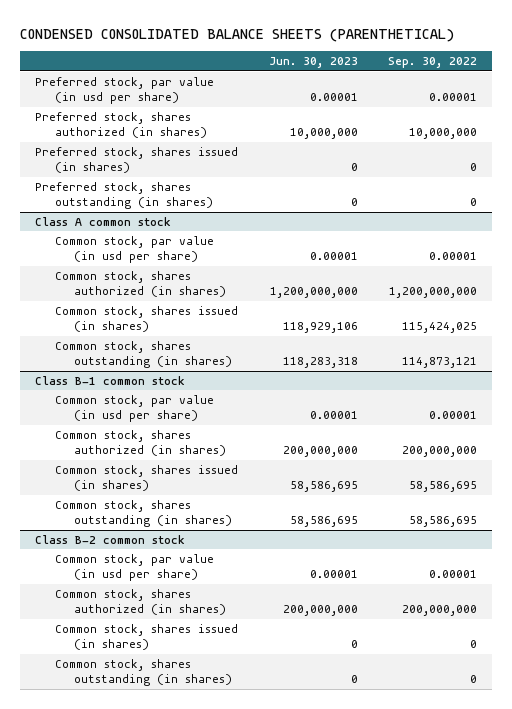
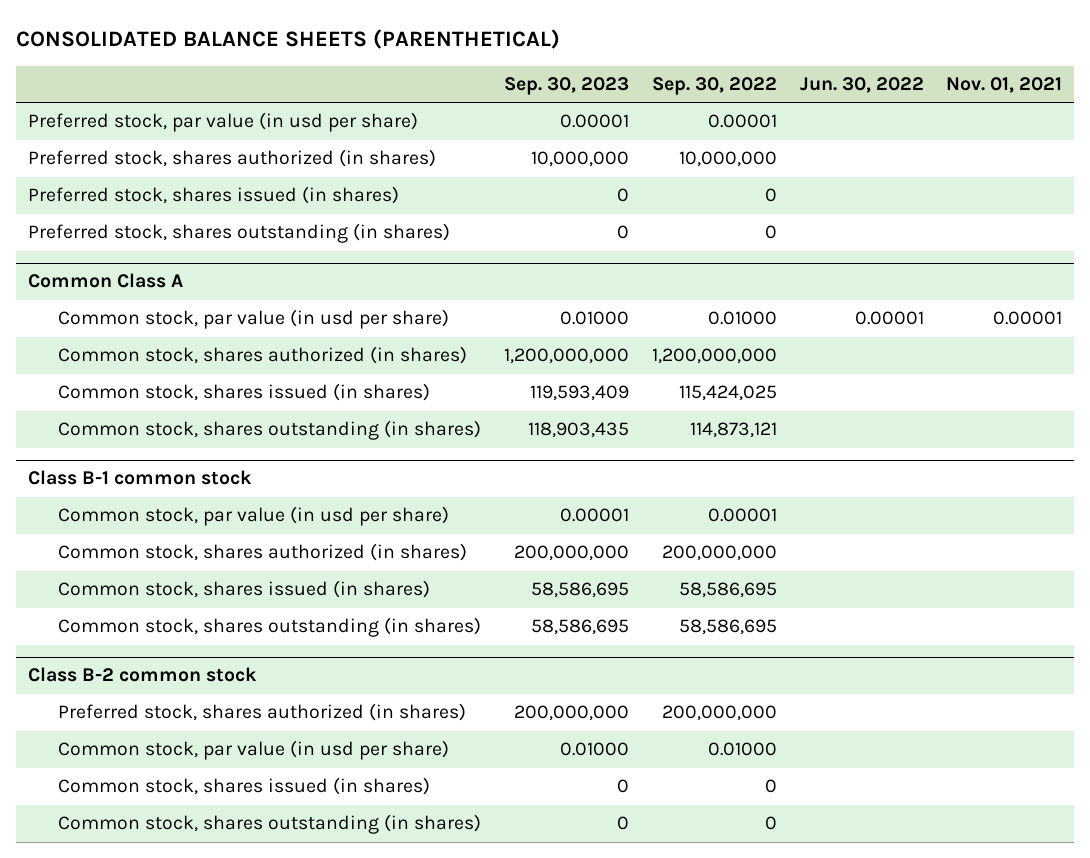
- CONDENSED CONSOLIDATED BALANCE SHEETS (PARENTHETICAL)
+ CONSOLIDATED BALANCE SHEETS (PARENTHETICAL)
- | Jun. 30, 2023 | Sep. 30, 2022
+ | Sep. 30, 2023 | Sep. 30, 2022 | Jun. 30, 2022 | Nov. 01, 2021
- Class A common stock
- Common stock, par value (in usd per share) | 0.00001 | 0.00001
+ Common Class A
+ Common stock, par value (in usd per share) | 0.01000 | 0.01000 | 0.00001 | 0.00001
@ Class B-2 common stock
- Common stock, par value (in usd per share) | 0.00001 | 0.00001
- Common stock, shares authorized (in shares) | 200,000,000 | 200,000,000
+ Preferred stock, shares authorized (in shares) | 200,000,000 | 200,000,000 | |
+ Common stock, par value (in usd per share) | 0.01000 | 0.01000 | |

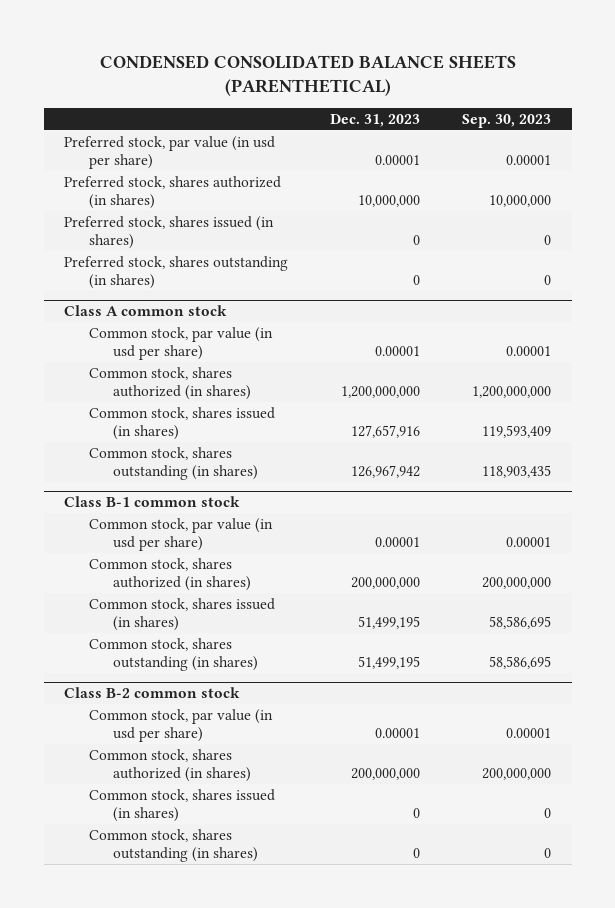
- CONSOLIDATED BALANCE SHEETS (PARENTHETICAL)
+ CONDENSED CONSOLIDATED BALANCE SHEETS (PARENTHETICAL)
- | Sep. 30, 2023 | Sep. 30, 2022 | Jun. 30, 2022 | Nov. 01, 2021
+ | Dec. 31, 2023 | Sep. 30, 2023
- Common Class A
- Common stock, par value (in usd per share) | 0.01000 | 0.01000 | 0.00001 | 0.00001
+ Class A common stock
+ Common stock, par value (in usd per share) | 0.00001 | 0.00001
@ Class B-2 common stock
- Preferred stock, shares authorized (in shares) | 200,000,000 | 200,000,000 | |
- Common stock, par value (in usd per share) | 0.01000 | 0.01000 | |
+ Common stock, par value (in usd per share) | 0.00001 | 0.00001
+ Common stock, shares authorized (in shares) | 200,000,000 | 200,000,000

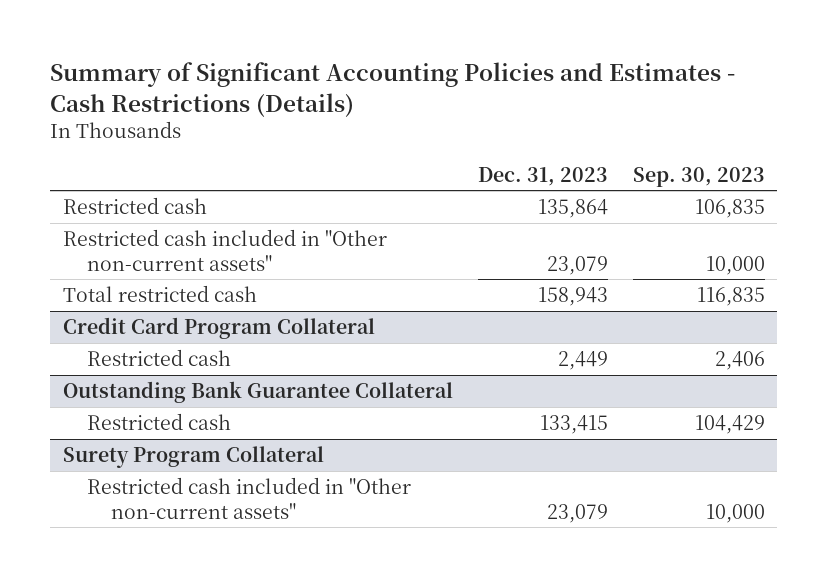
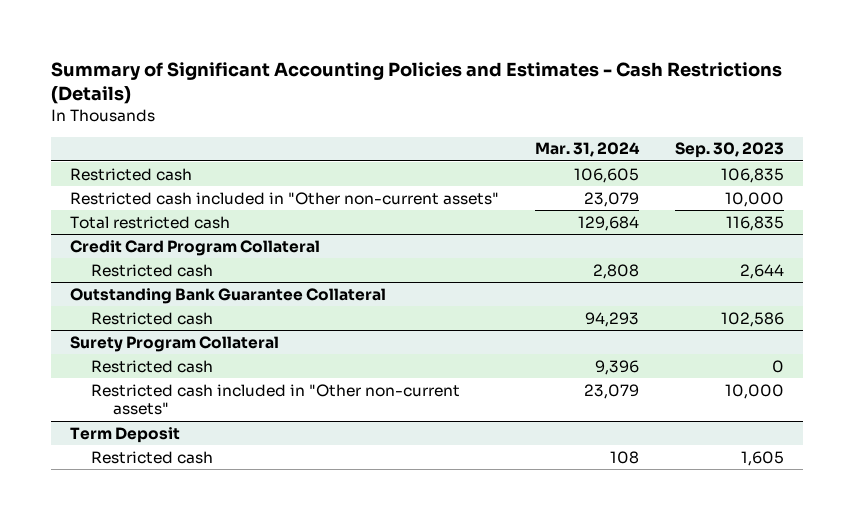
- | Dec. 31, 2023 | Sep. 30, 2023
+ | Mar. 31, 2024 | Sep. 30, 2023
@ Credit Card Program Collateral
- Restricted cash | 2,449 | 2,406
+ Restricted cash | 2,808 | 2,644
@ Outstanding Bank Guarantee Collateral
- Restricted cash | 133,415 | 104,429
+ Restricted cash | 94,293 | 102,586
@ Surety Program Collateral
+ Restricted cash | 9,396 | 0
+ Term Deposit
+ Restricted cash | 108 | 1,605

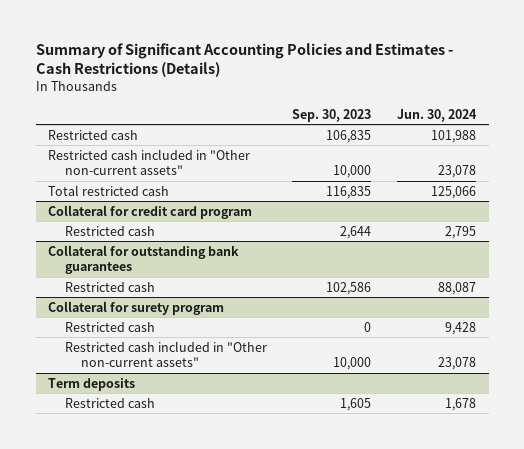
- | Mar. 31, 2024 | Sep. 30, 2023
+ | Sep. 30, 2023 | Jun. 30, 2024
- Credit Card Program Collateral
+ Collateral for credit card program
- Outstanding Bank Guarantee Collateral
+ Collateral for outstanding bank guarantees
- Surety Program Collateral
+ Collateral for surety program
- Term Deposit
+ Term deposits

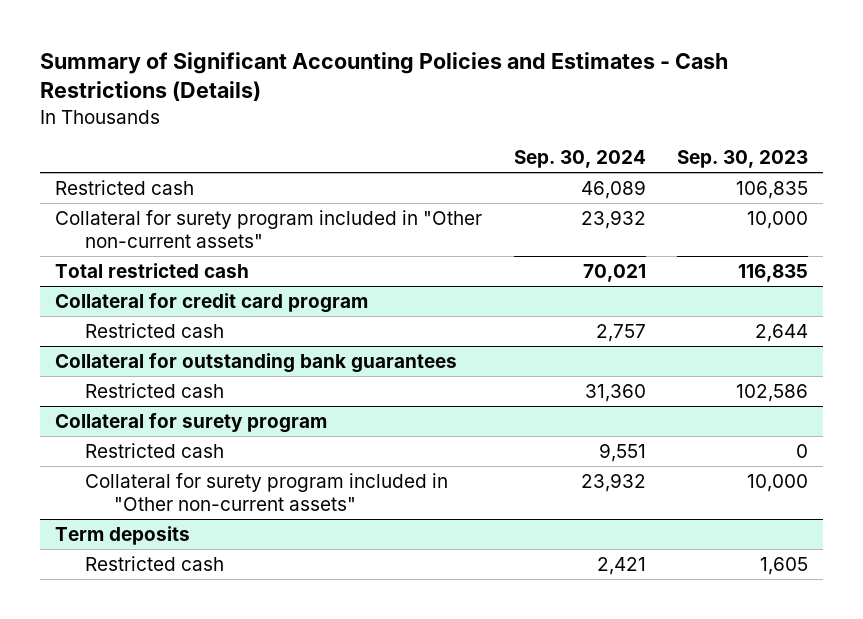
- | Sep. 30, 2023 | Jun. 30, 2024
+ | Sep. 30, 2024 | Sep. 30, 2023
- Restricted cash included in "Other non-current assets" | 10,000 | 23,078
+ Collateral for surety program included in "Other non-current assets" | 23,932 | 10,000
@ Collateral for surety program
- Restricted cash included in "Other non-current assets" | 10,000 | 23,078
+ Collateral for surety program included in "Other non-current assets" | 23,932 | 10,000

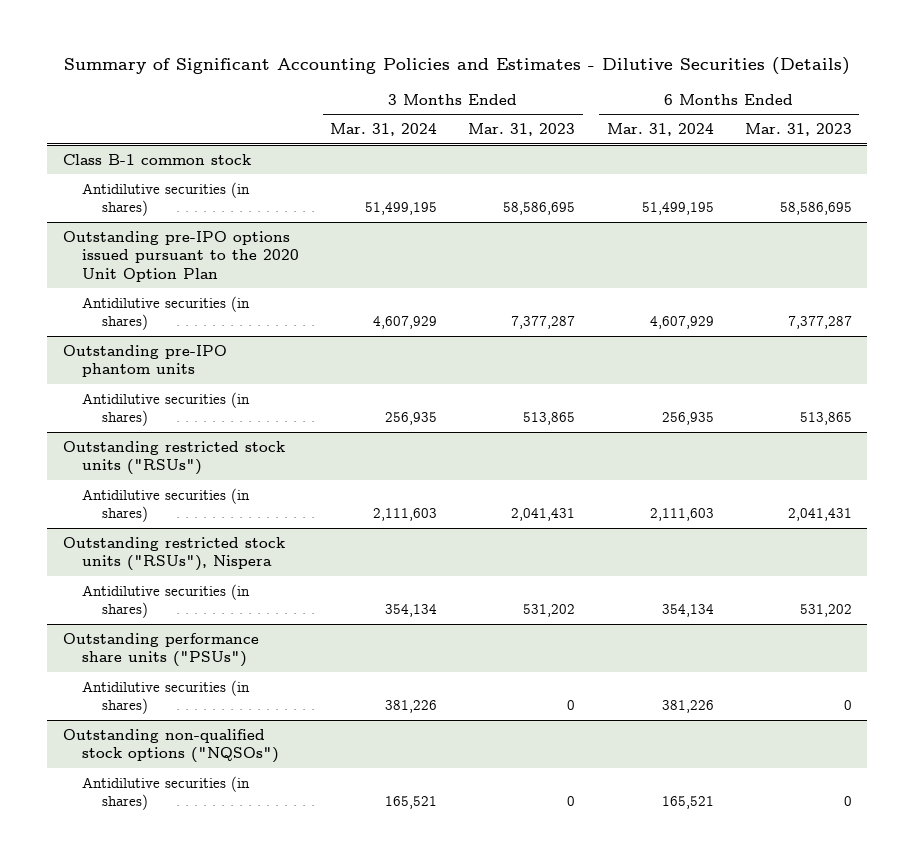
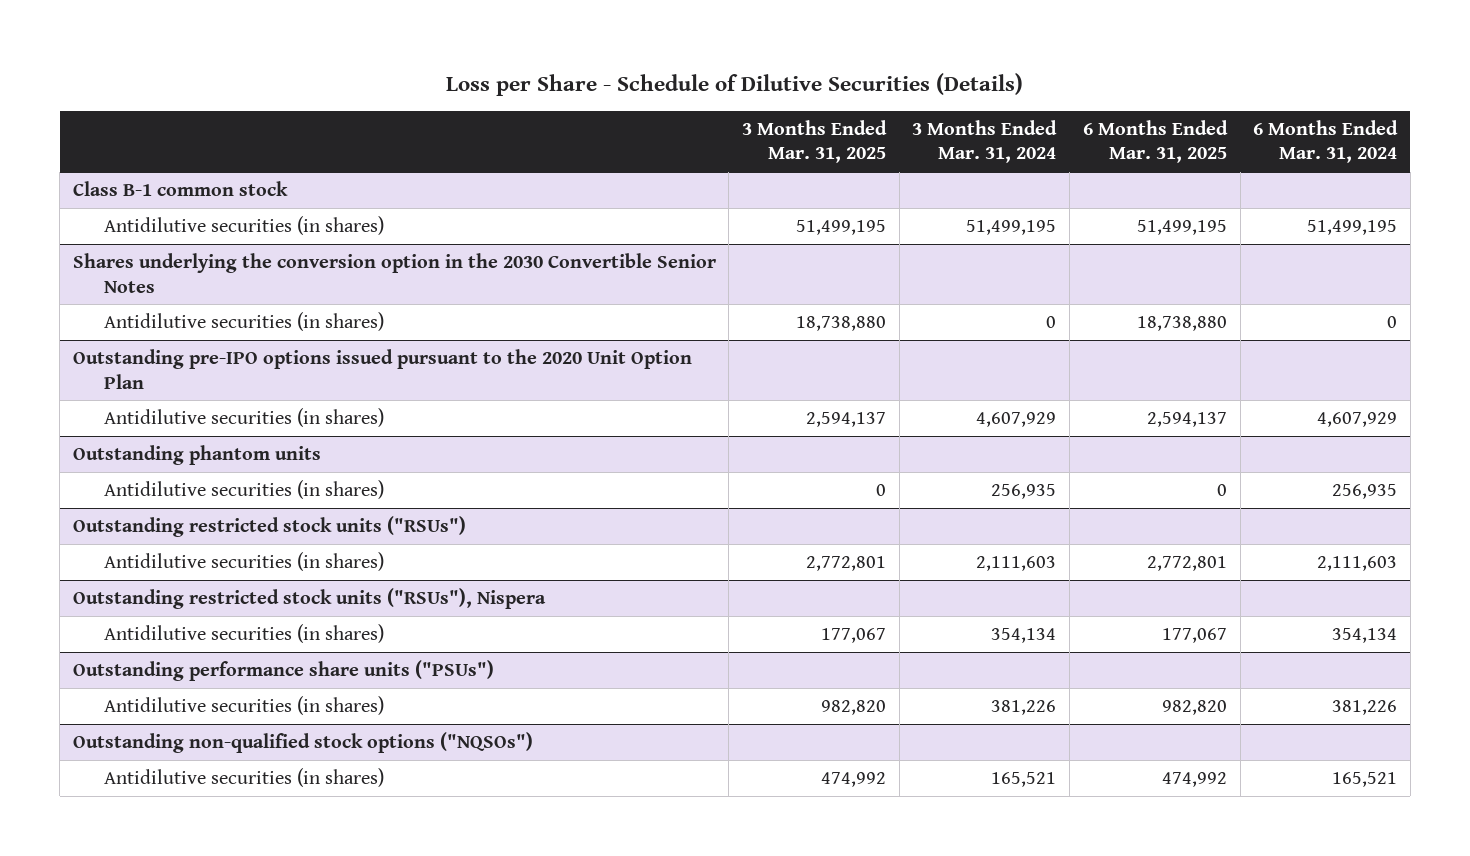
- Summary of Significant Accounting Policies and Estimates - Dilutive Securities (Details)
+ Loss per Share - Schedule of Dilutive Securities (Details)
- | 3 Months Ended Mar. 31, 2024 | 3 Months Ended Mar. 31, 2023 | 6 Months Ended Mar. 31, 2024 | 6 Months Ended Mar. 31, 2023
+ | 3 Months Ended Mar. 31, 2025 | 3 Months Ended Mar. 31, 2024 | 6 Months Ended Mar. 31, 2025 | 6 Months Ended Mar. 31, 2024
+ Shares underlying the conversion option in the 2030 Convertible Senior Notes
+ Antidilutive securities (in shares) | 18,738,880 | 0 | 18,738,880 | 0
- Outstanding pre-IPO phantom units
+ Outstanding phantom units

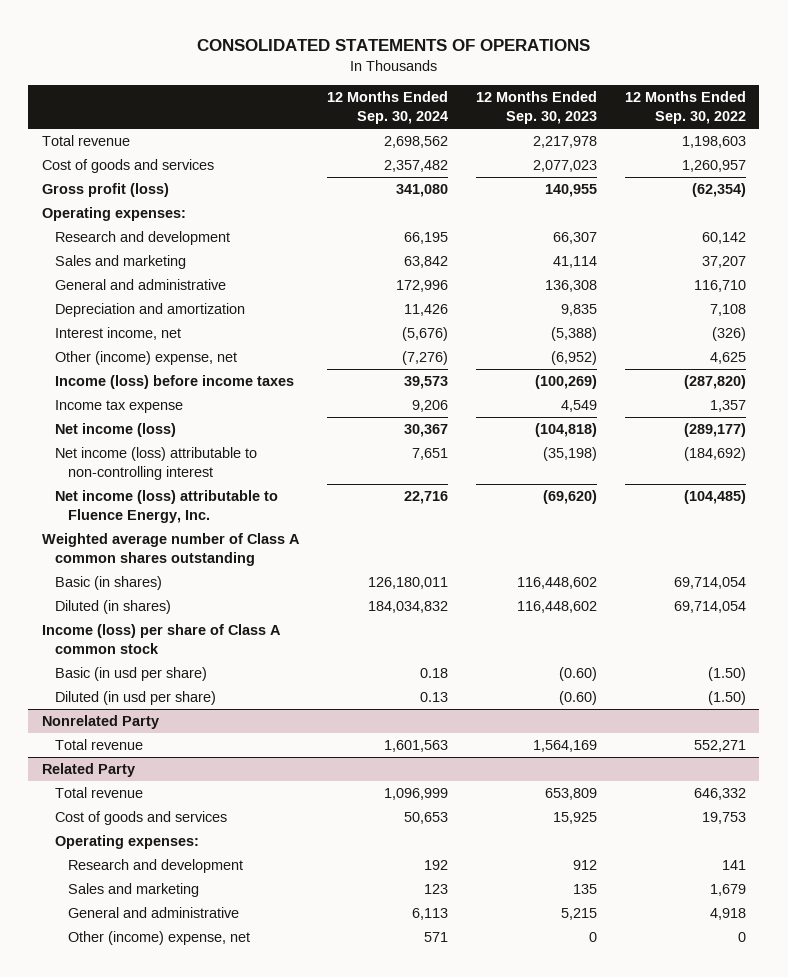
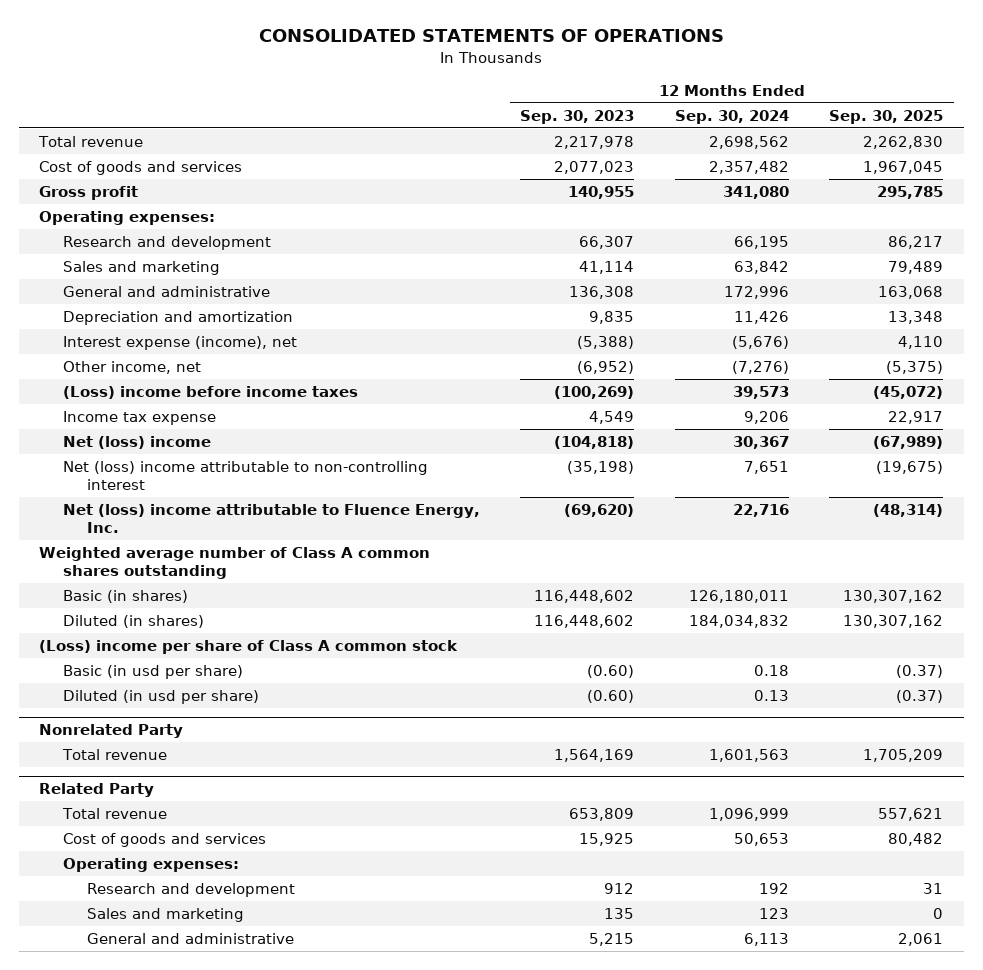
- | 12 Months Ended Sep. 30, 2024 | 12 Months Ended Sep. 30, 2023 | 12 Months Ended Sep. 30, 2022
+ | 12 Months Ended Sep. 30, 2023 | 12 Months Ended Sep. 30, 2024 | 12 Months Ended Sep. 30, 2025
- Gross profit (loss) | 341,080 | 140,955 | (62,354)
+ Gross profit | 140,955 | 341,080 | 295,785
- Interest income, net | (5,676) | (5,388) | (326)
- Other (income) expense, net | (7,276) | (6,952) | 4,625
- Income (loss) before income taxes | 39,573 | (100,269) | (287,820)
+ Interest expense (income), net | (5,388) | (5,676) | 4,110
+ Other income, net | (6,952) | (7,276) | (5,375)
+ (Loss) income before income taxes | (100,269) | 39,573 | (45,072)
- Net income (loss) | 30,367 | (104,818) | (289,177)
- Net income (loss) attributable to non-controlling interest | 7,651 | (35,198) | (184,692)
- Net income (loss) attributable to Fluence Energy, Inc. | 22,716 | (69,620) | (104,485)
+ Net (loss) income | (104,818) | 30,367 | (67,989)
+ Net (loss) income attributable to non-controlling interest | (35,198) | 7,651 | (19,675)
+ Net (loss) income attributable to Fluence Energy, Inc. | (69,620) | 22,716 | (48,314)
- Income (loss) per share of Class A common stock
+ (Loss) income per share of Class A common stock
@ Related Party
- Other (income) expense, net | 571 | 0 | 0

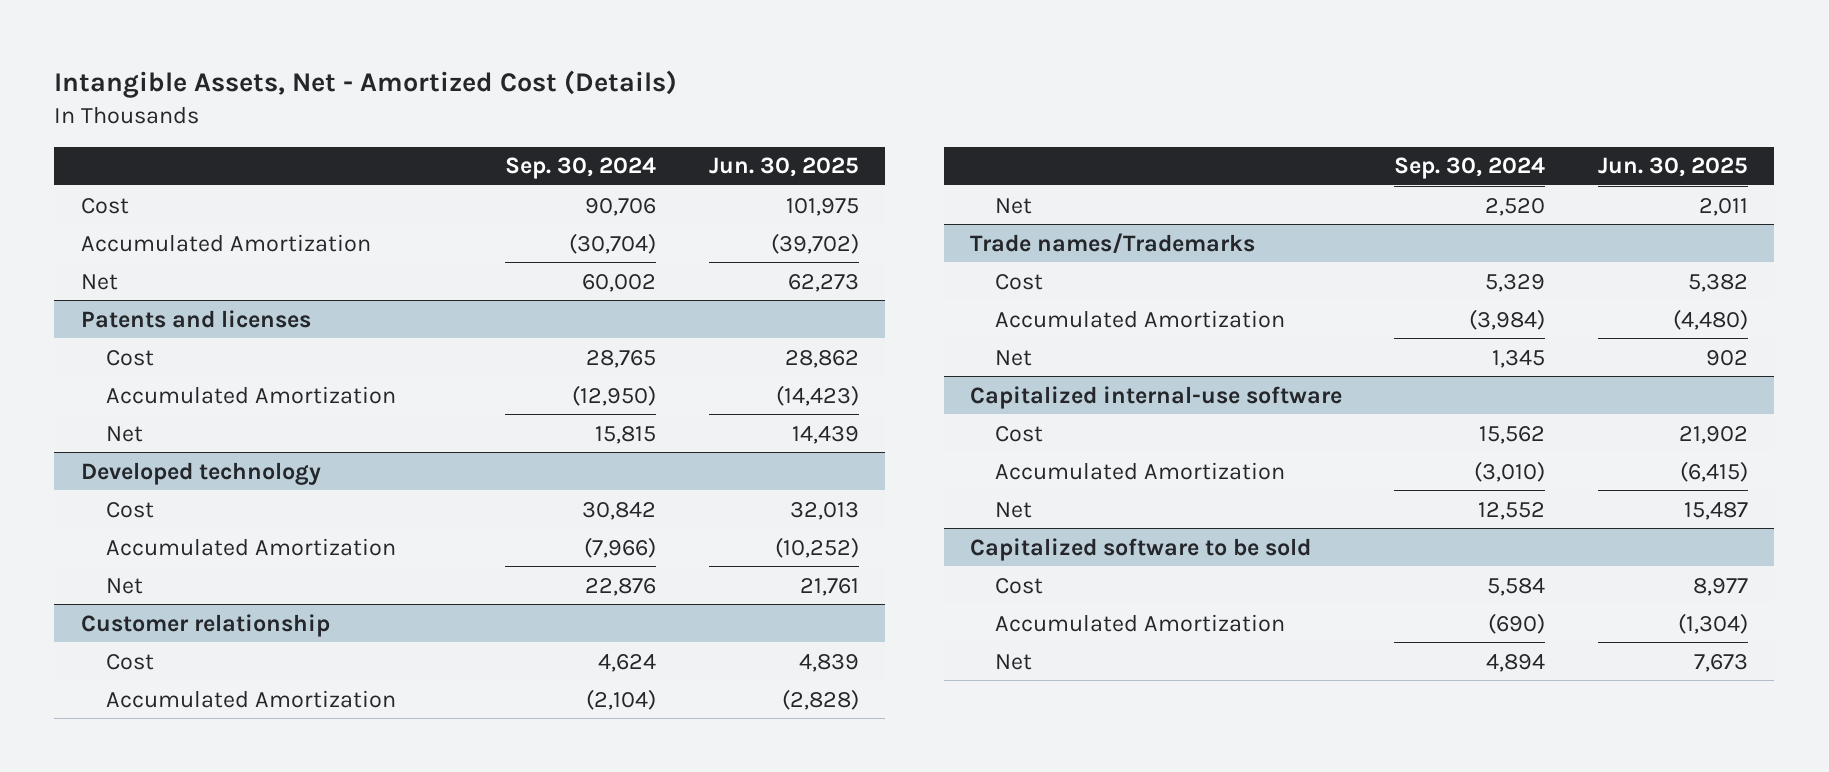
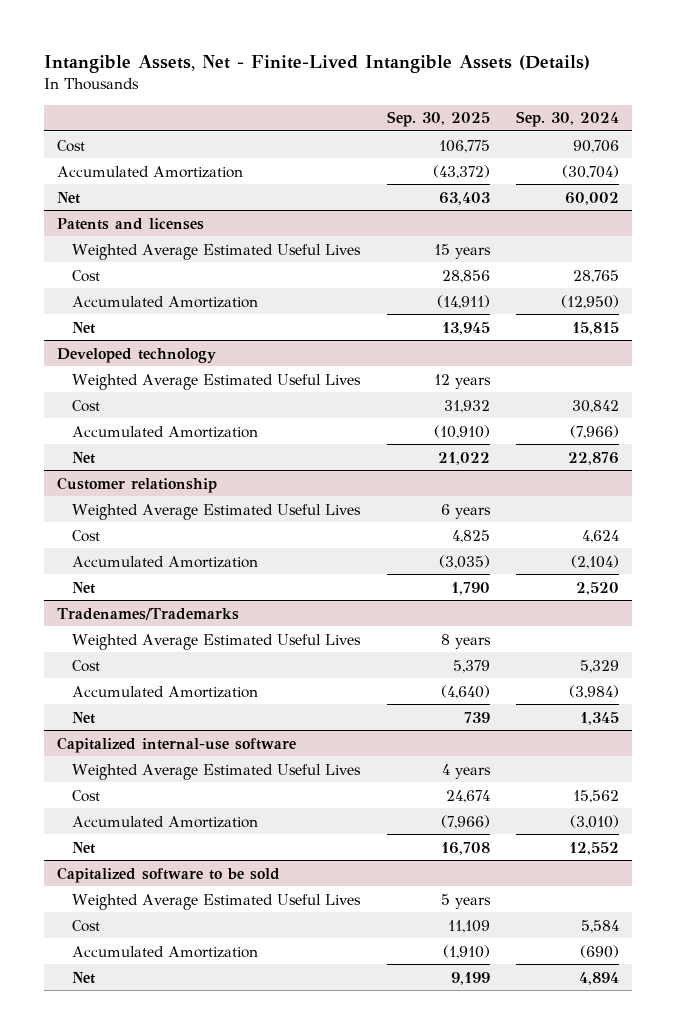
- Intangible Assets, Net - Amortized Cost (Details)
+ Intangible Assets, Net - Finite-Lived Intangible Assets (Details)
- | Sep. 30, 2024 | Jun. 30, 2025
+ | Sep. 30, 2025 | Sep. 30, 2024
@ Patents and licenses
+ Weighted Average Estimated Useful Lives | 15 years |
@ Developed technology
+ Weighted Average Estimated Useful Lives | 12 years |
@ Customer relationship
+ Weighted Average Estimated Useful Lives | 6 years |
- Trade names/Trademarks
+ Tradenames/Trademarks
+ Weighted Average Estimated Useful Lives | 8 years |
@ Capitalized internal-use software
+ Weighted Average Estimated Useful Lives | 4 years |
@ Capitalized software to be sold
+ Weighted Average Estimated Useful Lives | 5 years |

